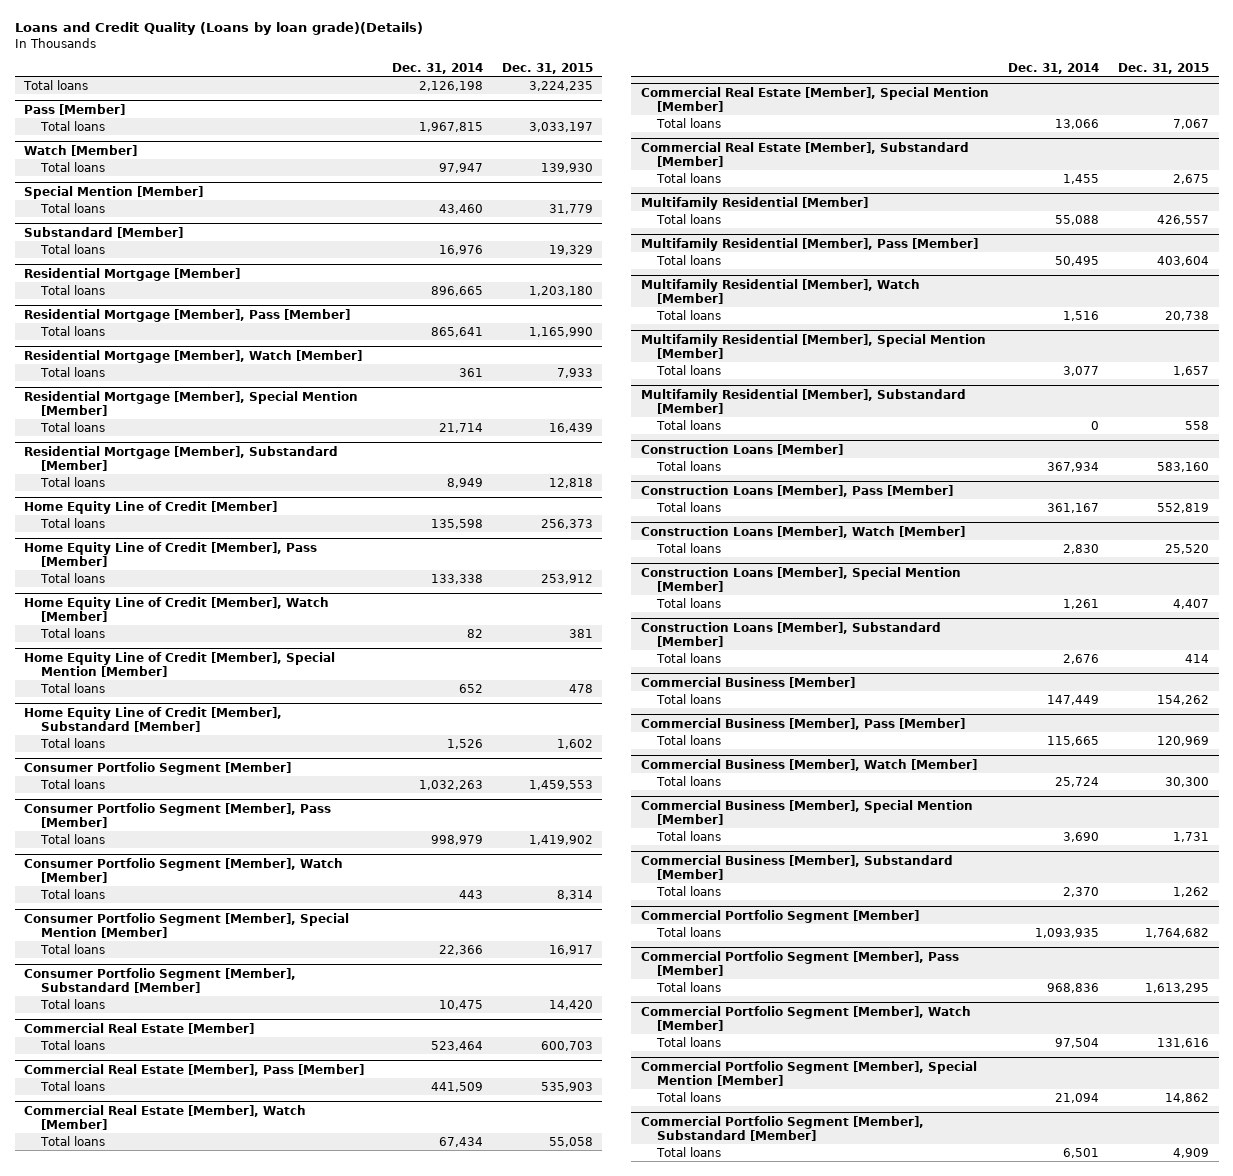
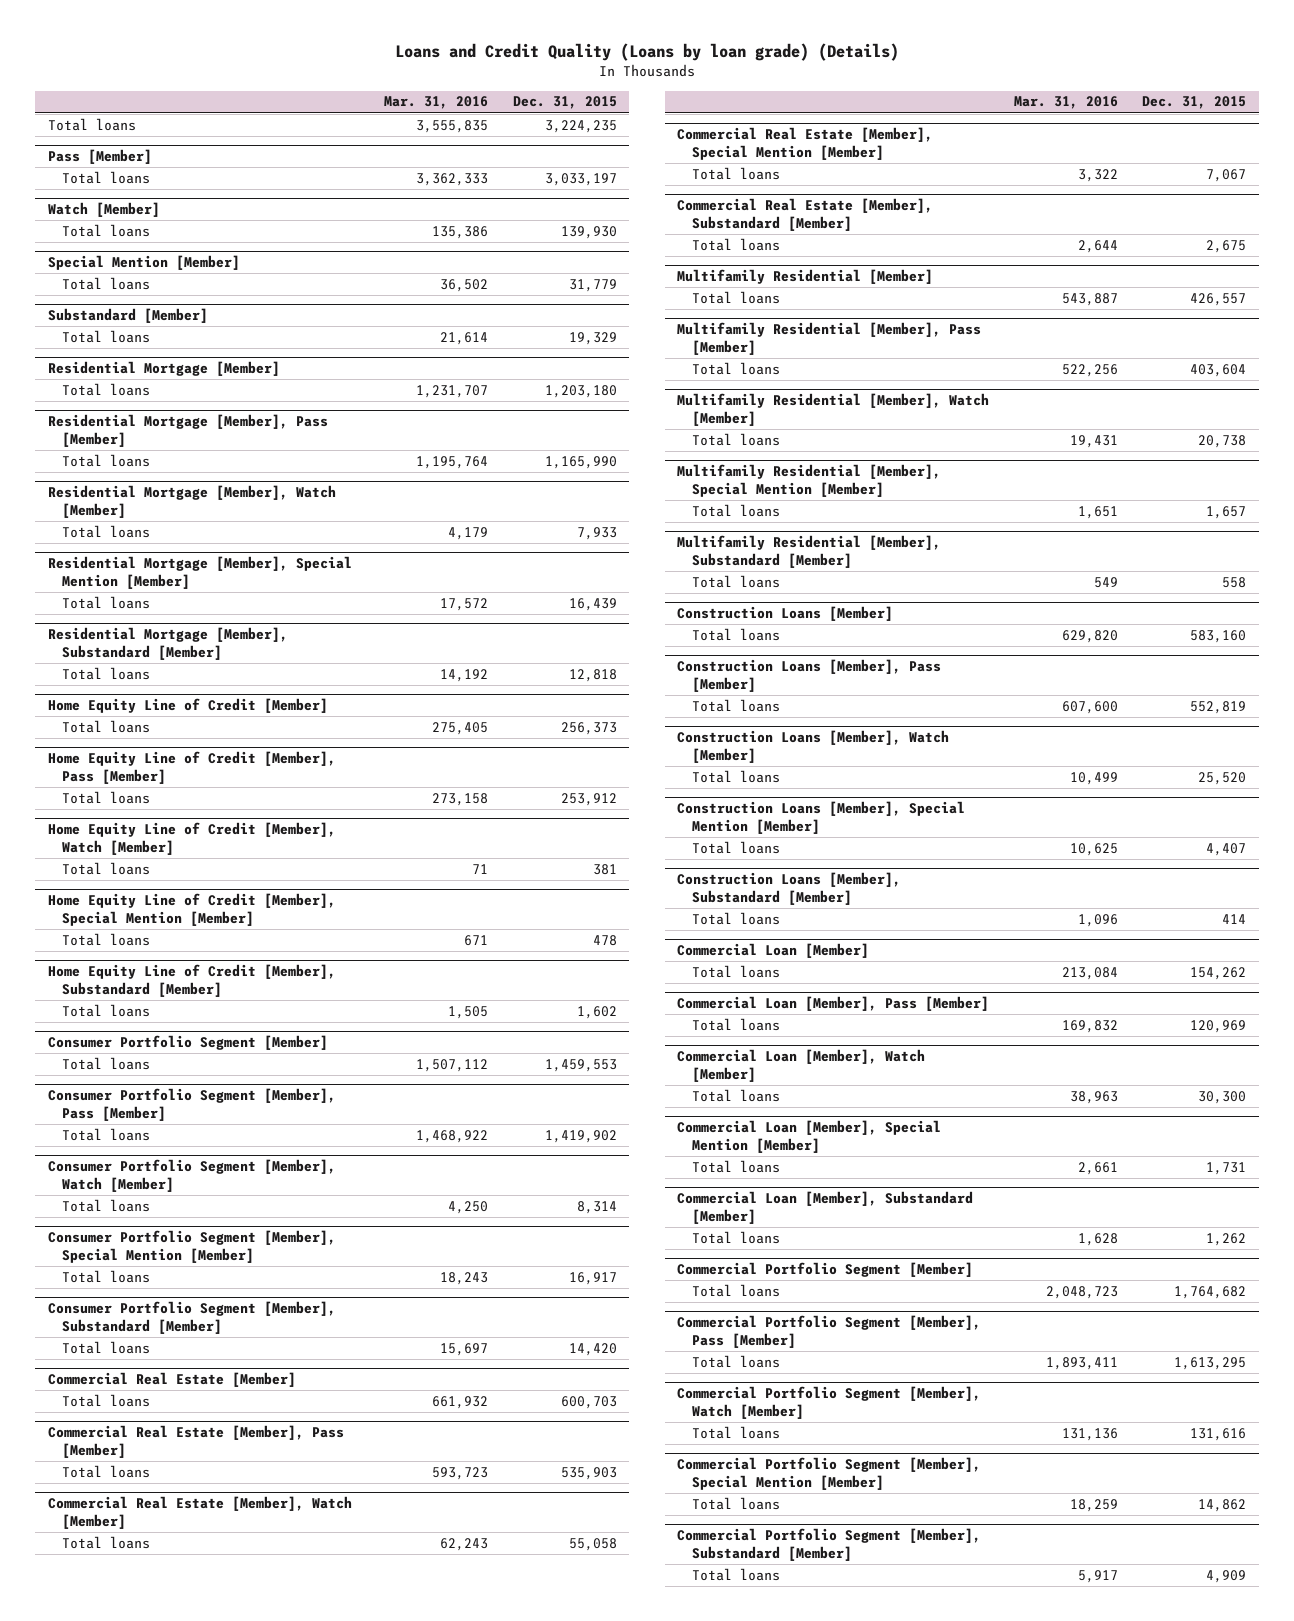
- Loans and Credit Quality (Loans by loan grade)(Details)
+ Loans and Credit Quality (Loans by loan grade) (Details)
- | Dec. 31, 2014 | Dec. 31, 2015
+ | Mar. 31, 2016 | Dec. 31, 2015
- Commercial Business [Member]
+ Commercial Loan [Member]
- Commercial Business [Member], Pass [Member]
+ Commercial Loan [Member], Pass [Member]
- Commercial Business [Member], Watch [Member]
+ Commercial Loan [Member], Watch [Member]
- Commercial Business [Member], Special Mention [Member]
+ Commercial Loan [Member], Special Mention [Member]
- Commercial Business [Member], Substandard [Member]
+ Commercial Loan [Member], Substandard [Member]

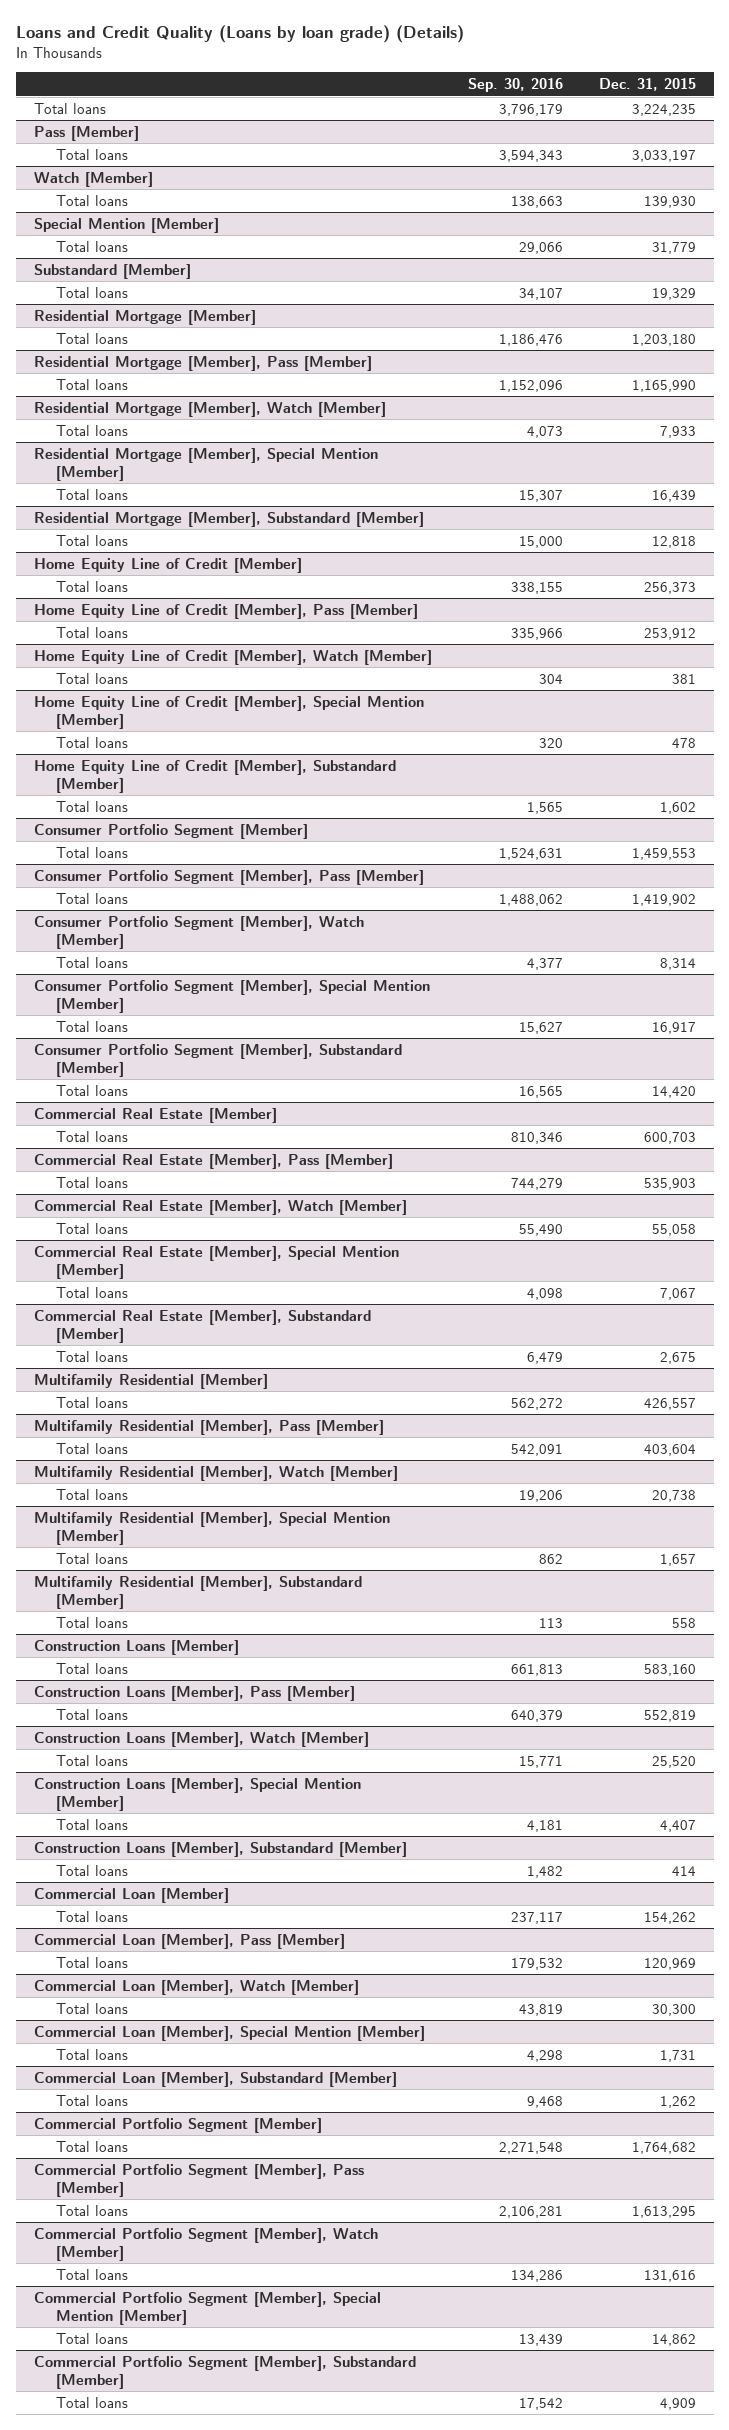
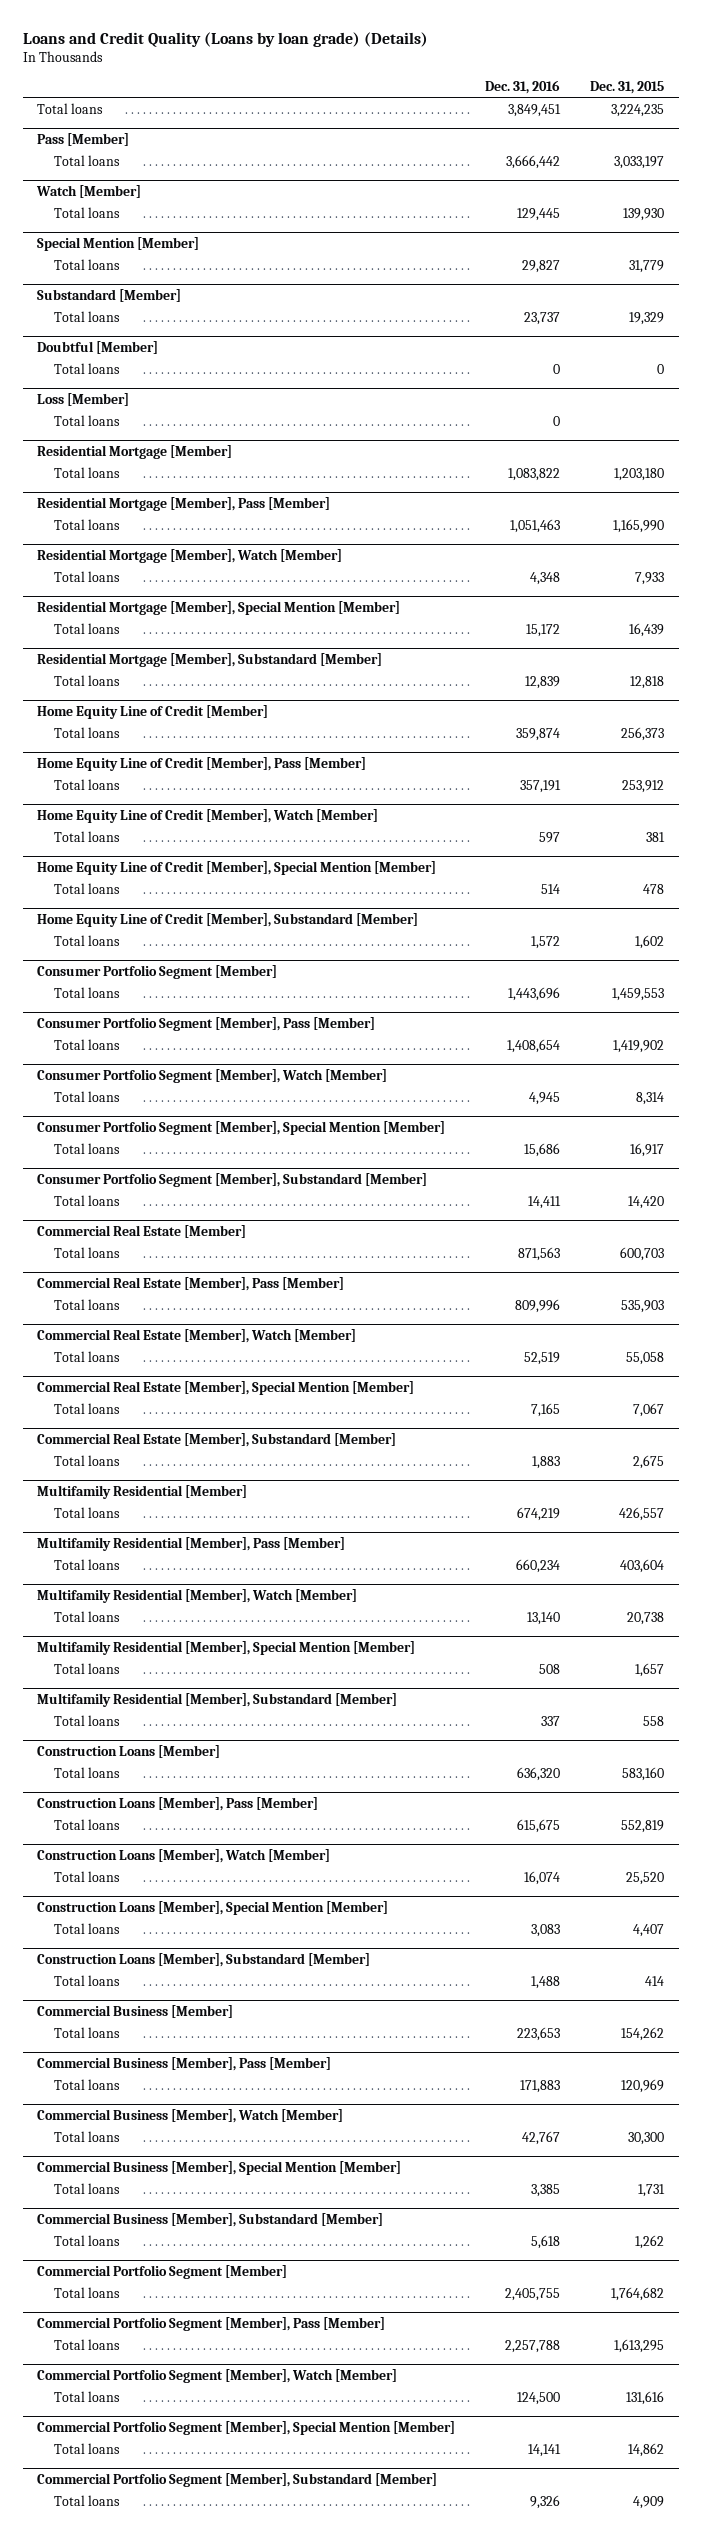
- | Sep. 30, 2016 | Dec. 31, 2015
+ | Dec. 31, 2016 | Dec. 31, 2015
+ Doubtful [Member]
+ Total loans | 0 | 0
+ Loss [Member]
+ Total loans | 0 |
- Commercial Loan [Member]
+ Commercial Business [Member]
- Commercial Loan [Member], Pass [Member]
+ Commercial Business [Member], Pass [Member]
- Commercial Loan [Member], Watch [Member]
+ Commercial Business [Member], Watch [Member]
- Commercial Loan [Member], Special Mention [Member]
+ Commercial Business [Member], Special Mention [Member]
- Commercial Loan [Member], Substandard [Member]
+ Commercial Business [Member], Substandard [Member]

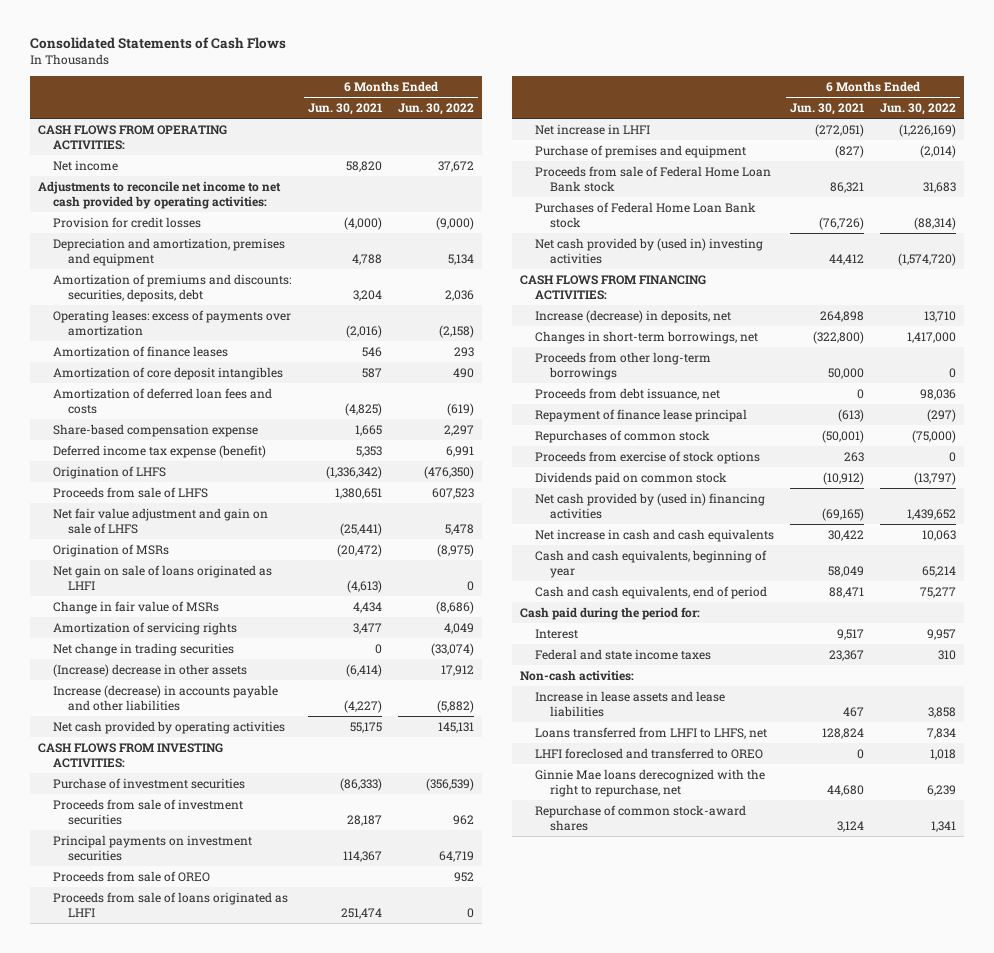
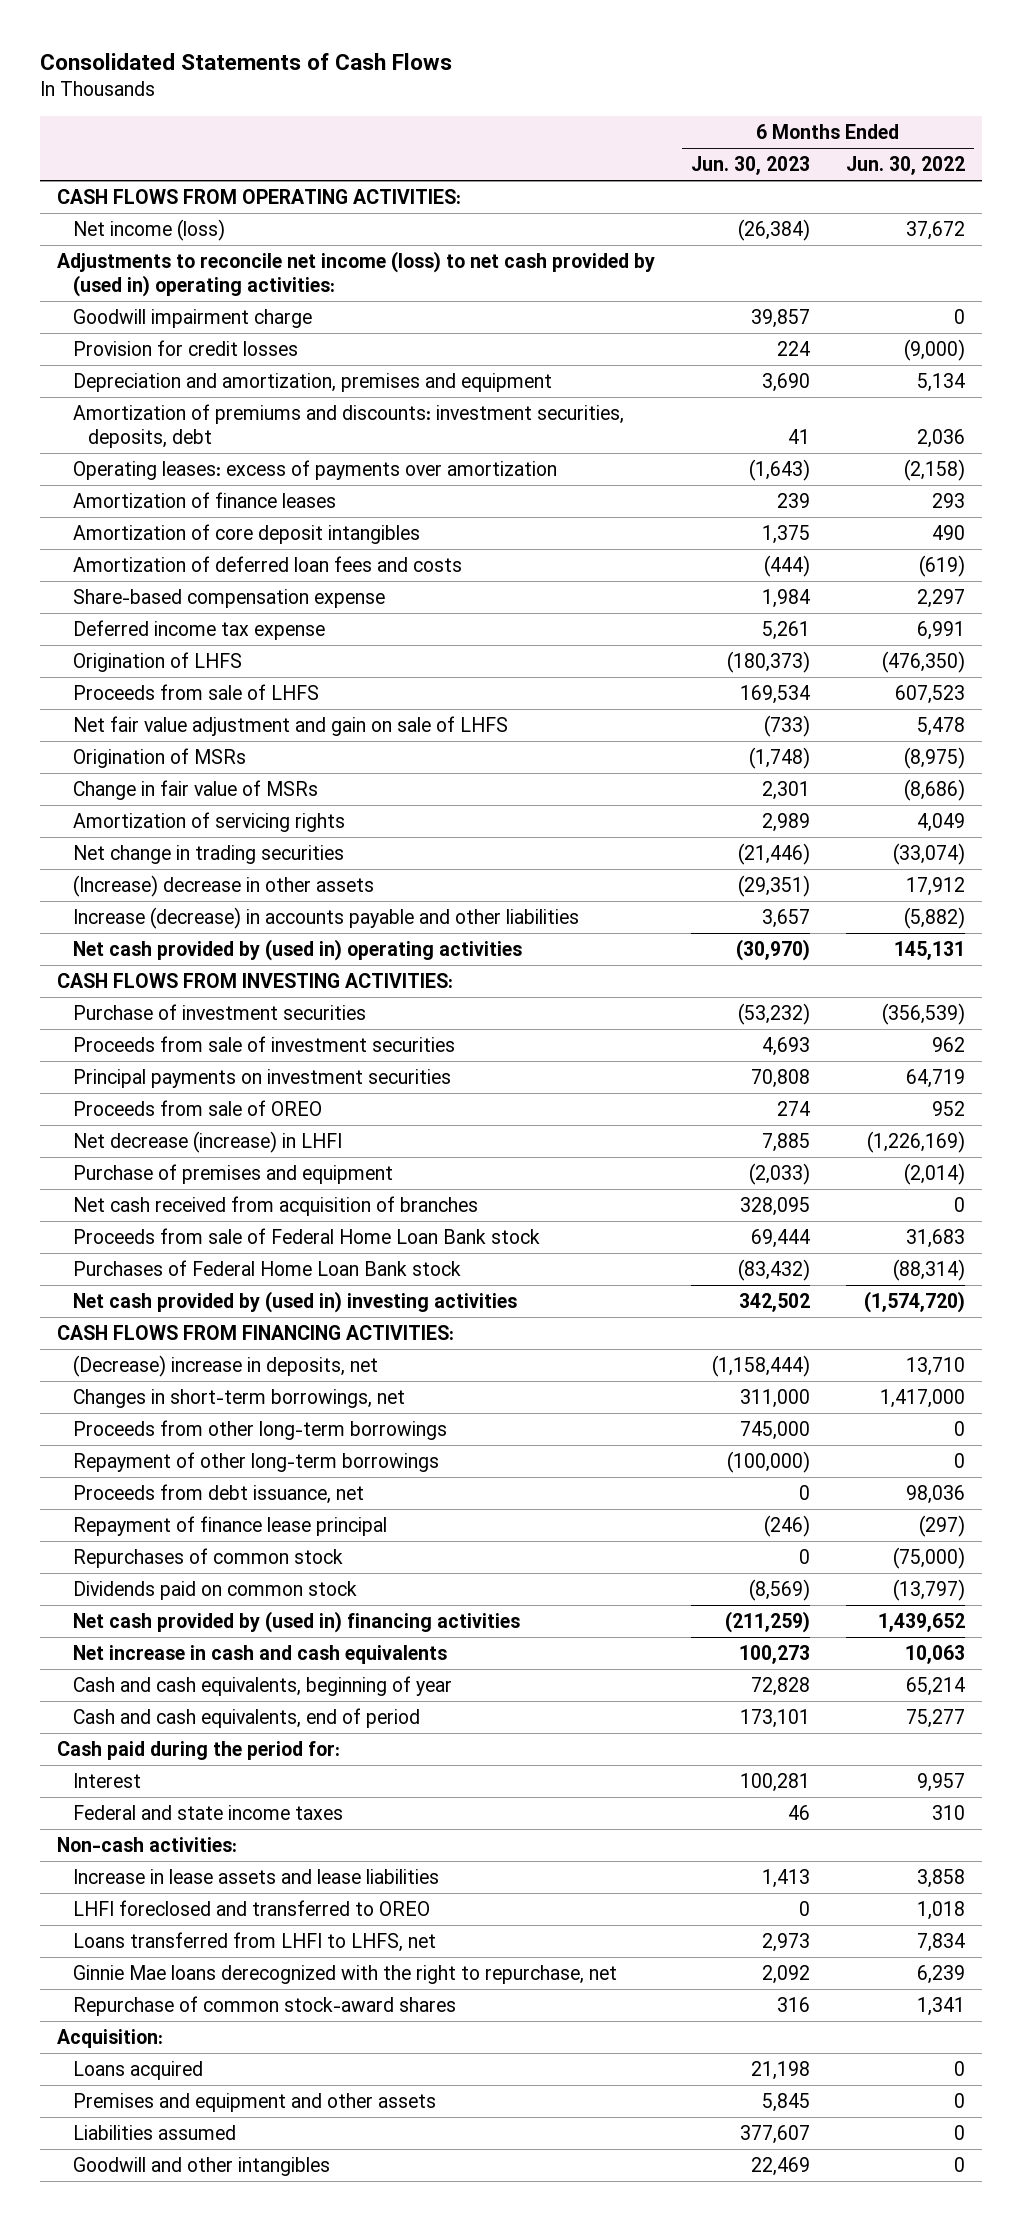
- | 6 Months Ended Jun. 30, 2021 | 6 Months Ended Jun. 30, 2022
+ | 6 Months Ended Jun. 30, 2023 | 6 Months Ended Jun. 30, 2022
- Net income | 58,820 | 37,672
- Adjustments to reconcile net income to net cash provided by operating activities:
+ Net income (loss) | (26,384) | 37,672
+ Adjustments to reconcile net income (loss) to net cash provided by (used in) operating activities:
+ Goodwill impairment charge | 39,857 | 0
- Amortization of premiums and discounts: securities, deposits, debt | 3,204 | 2,036
+ Amortization of premiums and discounts: investment securities, deposits, debt | 41 | 2,036
- Deferred income tax expense (benefit) | 5,353 | 6,991
+ Deferred income tax expense | 5,261 | 6,991
- Net gain on sale of loans originated as LHFI | (4,613) | 0
- Net cash provided by operating activities | 55,175 | 145,131
+ Net cash provided by (used in) operating activities | (30,970) | 145,131
- Proceeds from sale of loans originated as LHFI | 251,474 | 0
- Net increase in LHFI | (272,051) | (1,226,169)
+ Net decrease (increase) in LHFI | 7,885 | (1,226,169)
+ Net cash received from acquisition of branches | 328,095 | 0
- Increase (decrease) in deposits, net | 264,898 | 13,710
+ (Decrease) increase in deposits, net | (1,158,444) | 13,710
+ Repayment of other long-term borrowings | (100,000) | 0
- Proceeds from exercise of stock options | 263 | 0
moved down: Loans transferred from LHFI to LHFS, net | 2,973 | 7,834
+ Acquisition:
+ Loans acquired | 21,198 | 0
+ Premises and equipment and other assets | 5,845 | 0
+ Liabilities assumed | 377,607 | 0
+ Goodwill and other intangibles | 22,469 | 0

